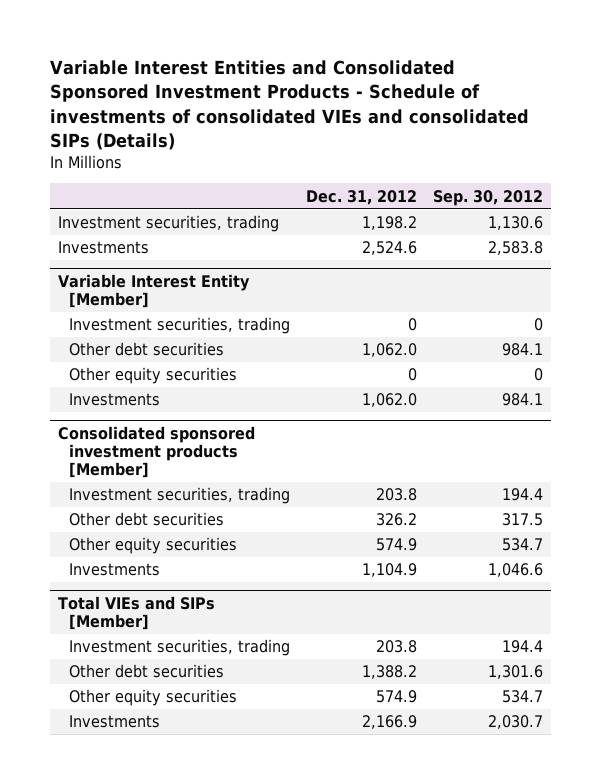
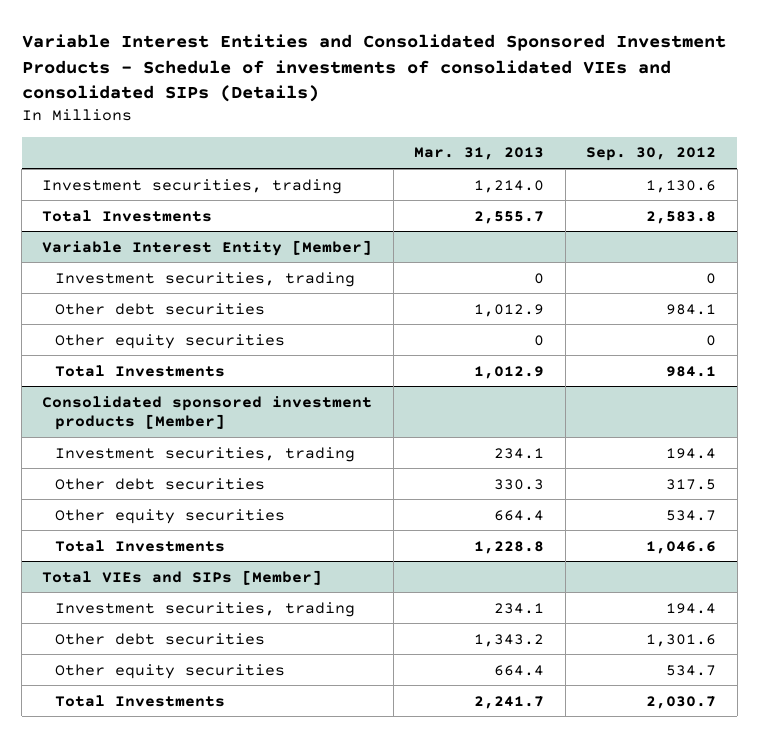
- | Dec. 31, 2012 | Sep. 30, 2012
+ | Mar. 31, 2013 | Sep. 30, 2012
- Investments | 2,524.6 | 2,583.8
+ Total Investments | 2,555.7 | 2,583.8
@ Variable Interest Entity [Member]
- Investments | 1,062.0 | 984.1
+ Total Investments | 1,012.9 | 984.1
@ Consolidated sponsored investment products [Member]
- Investments | 1,104.9 | 1,046.6
+ Total Investments | 1,228.8 | 1,046.6
@ Total VIEs and SIPs [Member]
- Investments | 2,166.9 | 2,030.7
+ Total Investments | 2,241.7 | 2,030.7

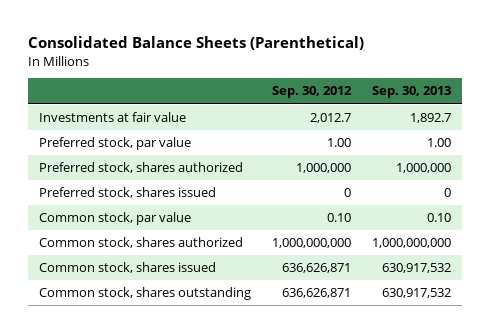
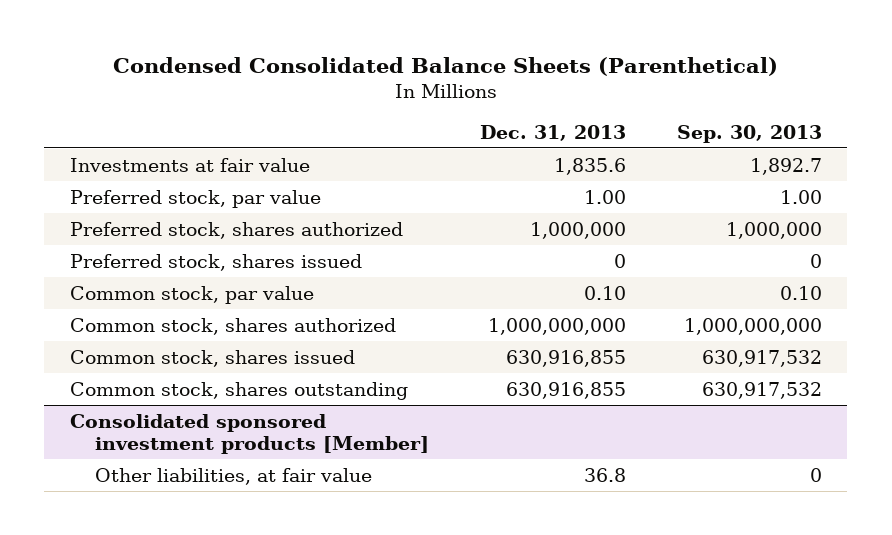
- Consolidated Balance Sheets (Parenthetical)
+ Condensed Consolidated Balance Sheets (Parenthetical)
- | Sep. 30, 2012 | Sep. 30, 2013
+ | Dec. 31, 2013 | Sep. 30, 2013
+ Consolidated sponsored investment products [Member]
+ Other liabilities, at fair value | 36.8 | 0

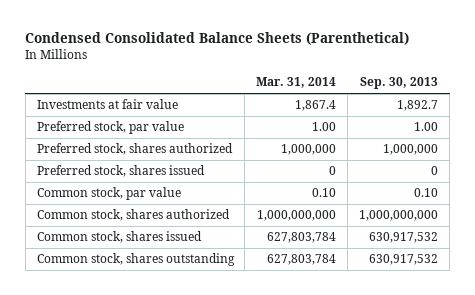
- | Dec. 31, 2013 | Sep. 30, 2013
+ | Mar. 31, 2014 | Sep. 30, 2013
- Consolidated sponsored investment products [Member]
- Other liabilities, at fair value | 36.8 | 0

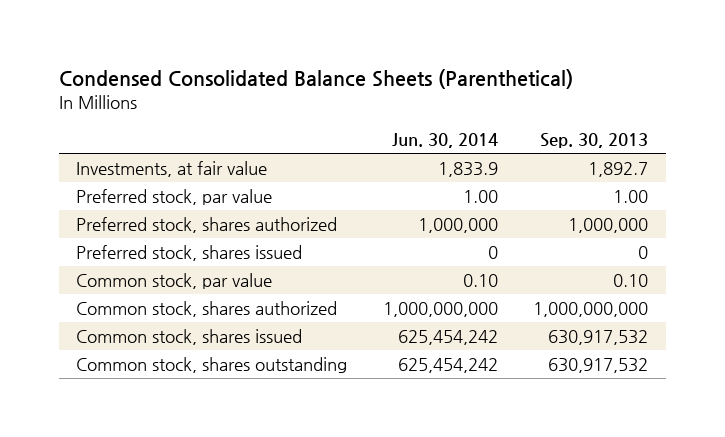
- | Mar. 31, 2014 | Sep. 30, 2013
+ | Jun. 30, 2014 | Sep. 30, 2013
- Investments at fair value | 1,867.4 | 1,892.7
+ Investments, at fair value | 1,833.9 | 1,892.7

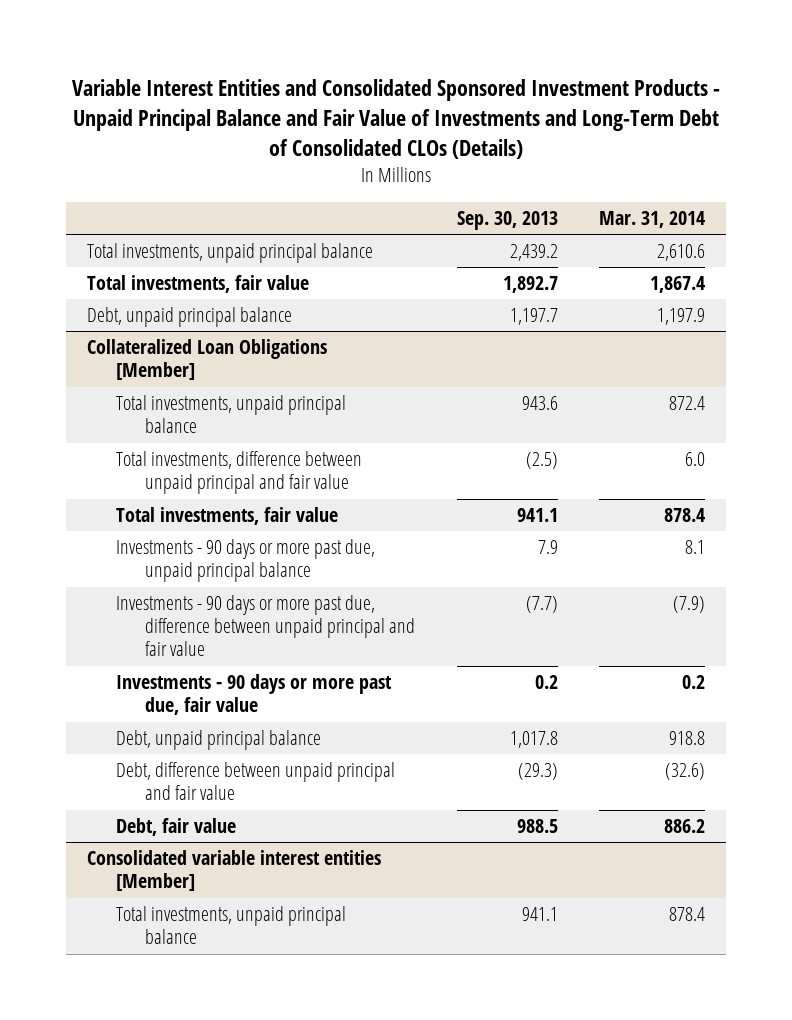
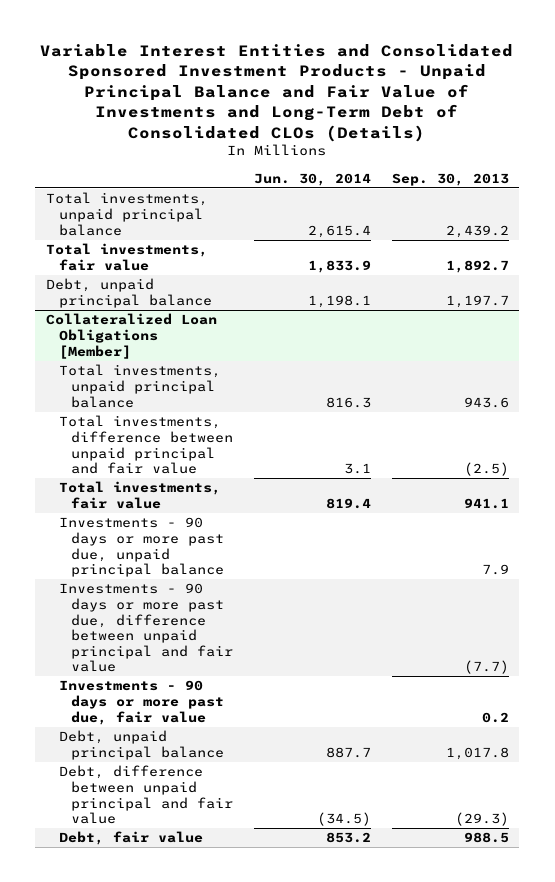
- | Sep. 30, 2013 | Mar. 31, 2014
+ | Jun. 30, 2014 | Sep. 30, 2013
- Consolidated variable interest entities [Member]
- Total investments, unpaid principal balance | 941.1 | 878.4

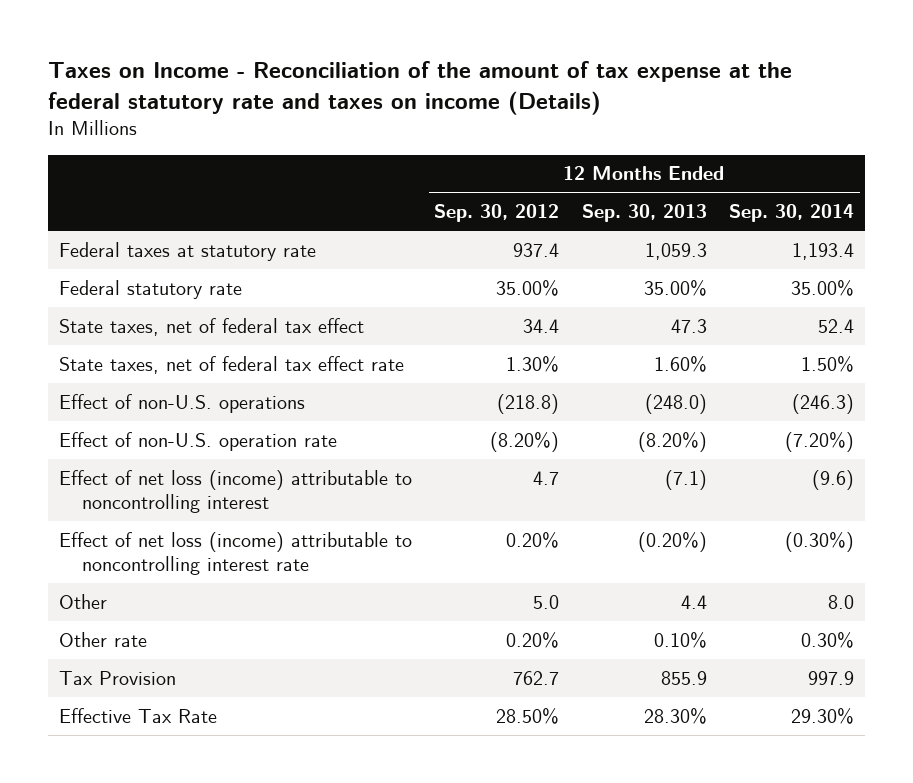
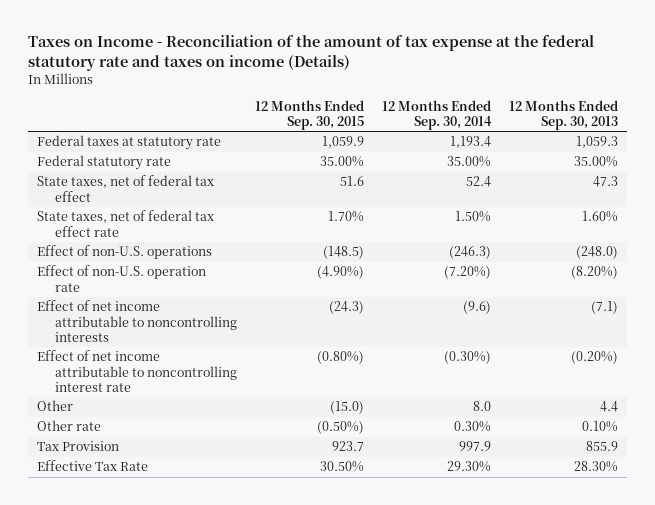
- | 12 Months Ended Sep. 30, 2012 | 12 Months Ended Sep. 30, 2013 | 12 Months Ended Sep. 30, 2014
+ | 12 Months Ended Sep. 30, 2015 | 12 Months Ended Sep. 30, 2014 | 12 Months Ended Sep. 30, 2013
- Effect of net loss (income) attributable to noncontrolling interest | 4.7 | (7.1) | (9.6)
- Effect of net loss (income) attributable to noncontrolling interest rate | 0.20% | (0.20%) | (0.30%)
+ Effect of net income attributable to noncontrolling interests | (24.3) | (9.6) | (7.1)
+ Effect of net income attributable to noncontrolling interest rate | (0.80%) | (0.30%) | (0.20%)

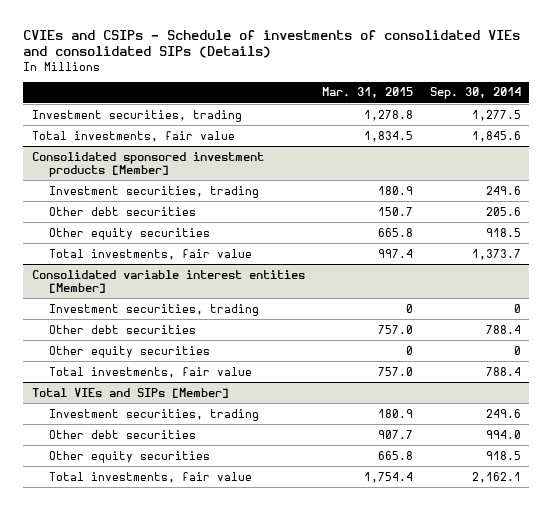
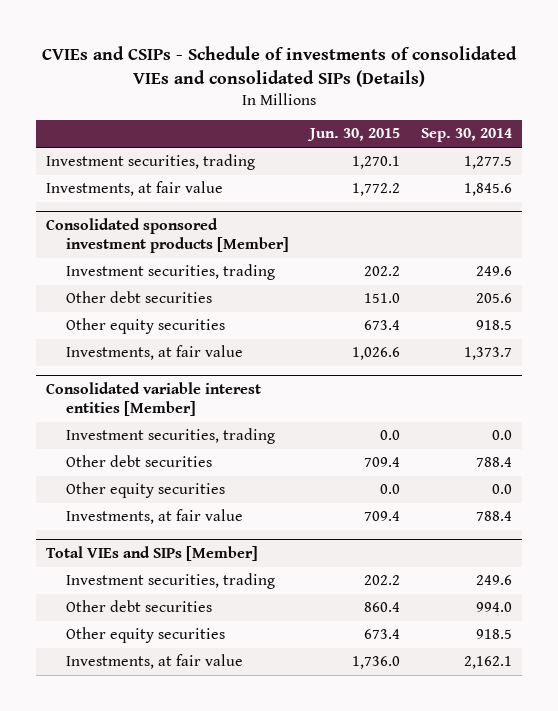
- | Mar. 31, 2015 | Sep. 30, 2014
+ | Jun. 30, 2015 | Sep. 30, 2014
- Total investments, fair value | 1,834.5 | 1,845.6
+ Investments, at fair value | 1,772.2 | 1,845.6
@ Consolidated sponsored investment products [Member]
- Total investments, fair value | 997.4 | 1,373.7
+ Investments, at fair value | 1,026.6 | 1,373.7
@ Consolidated variable interest entities [Member]
- Investment securities, trading | 0 | 0
+ Investment securities, trading | 0.0 | 0.0
- Other equity securities | 0 | 0
- Total investments, fair value | 757.0 | 788.4
+ Other equity securities | 0.0 | 0.0
+ Investments, at fair value | 709.4 | 788.4
@ Total VIEs and SIPs [Member]
- Total investments, fair value | 1,754.4 | 2,162.1
+ Investments, at fair value | 1,736.0 | 2,162.1

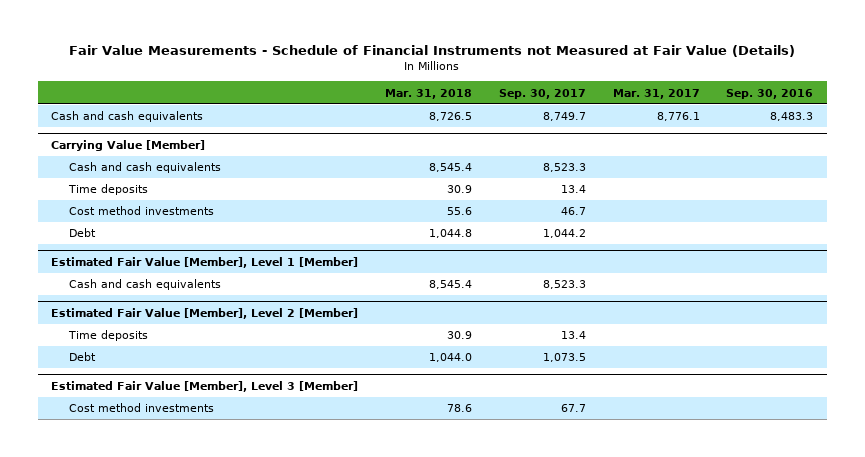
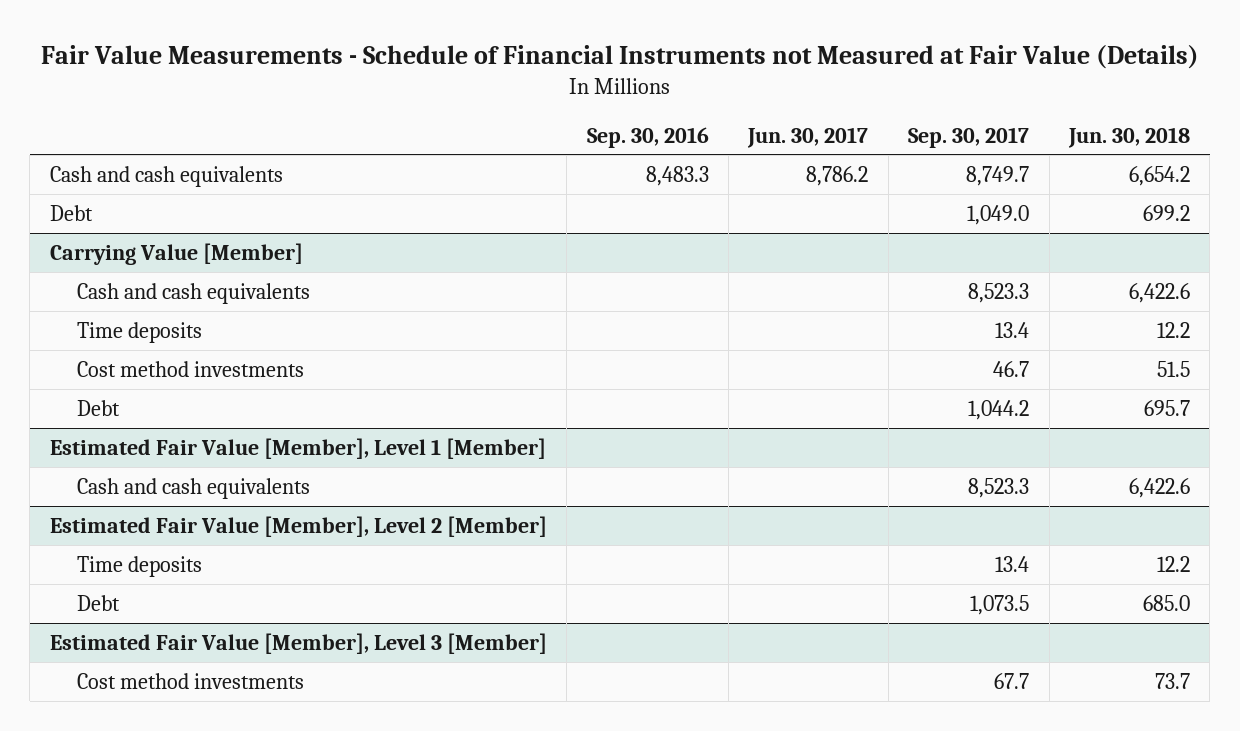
- | Mar. 31, 2018 | Sep. 30, 2017 | Mar. 31, 2017 | Sep. 30, 2016
+ | Sep. 30, 2016 | Jun. 30, 2017 | Sep. 30, 2017 | Jun. 30, 2018
+ Debt | | | 1,049.0 | 699.2

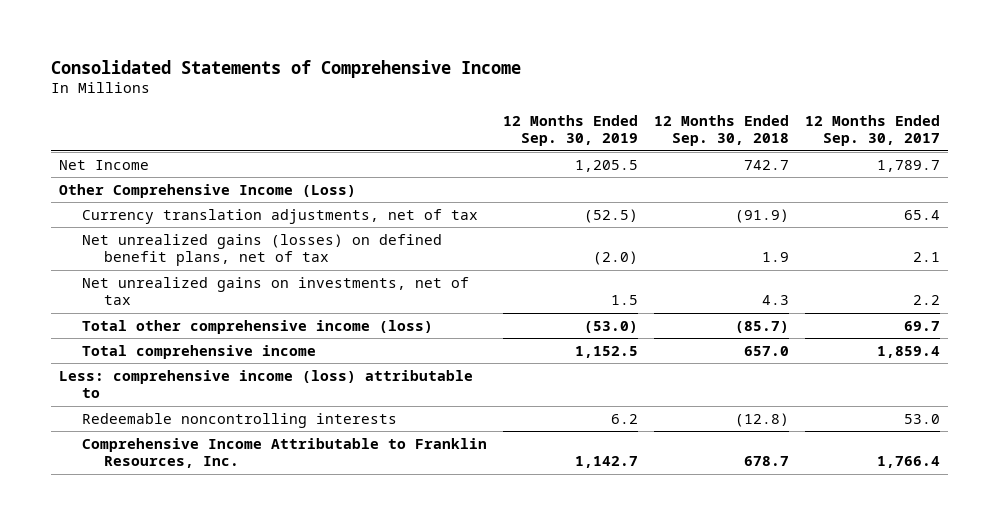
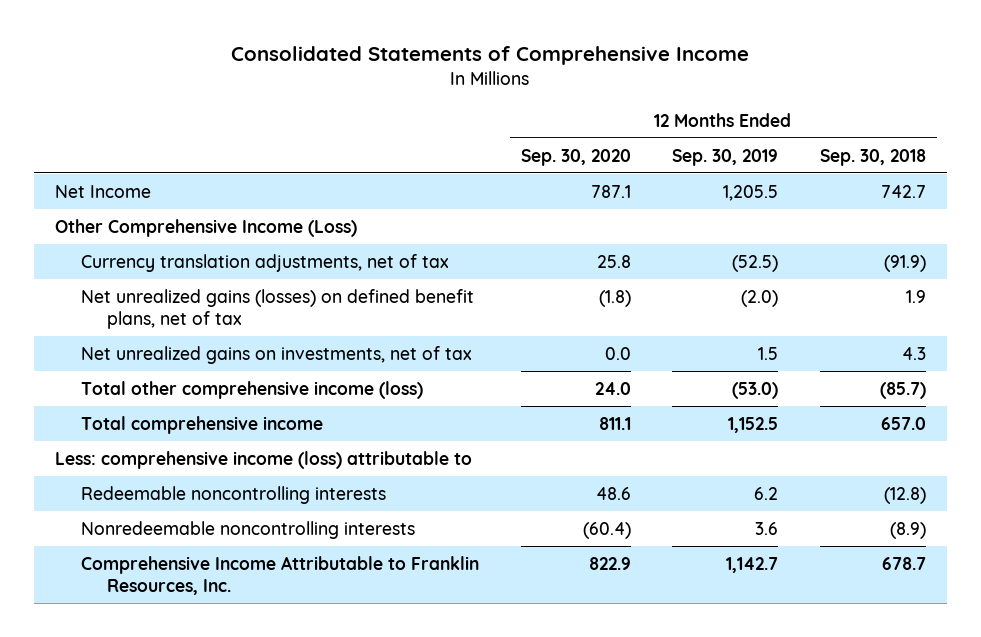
- | 12 Months Ended Sep. 30, 2019 | 12 Months Ended Sep. 30, 2018 | 12 Months Ended Sep. 30, 2017
+ | 12 Months Ended Sep. 30, 2020 | 12 Months Ended Sep. 30, 2019 | 12 Months Ended Sep. 30, 2018
+ Nonredeemable noncontrolling interests | (60.4) | 3.6 | (8.9)

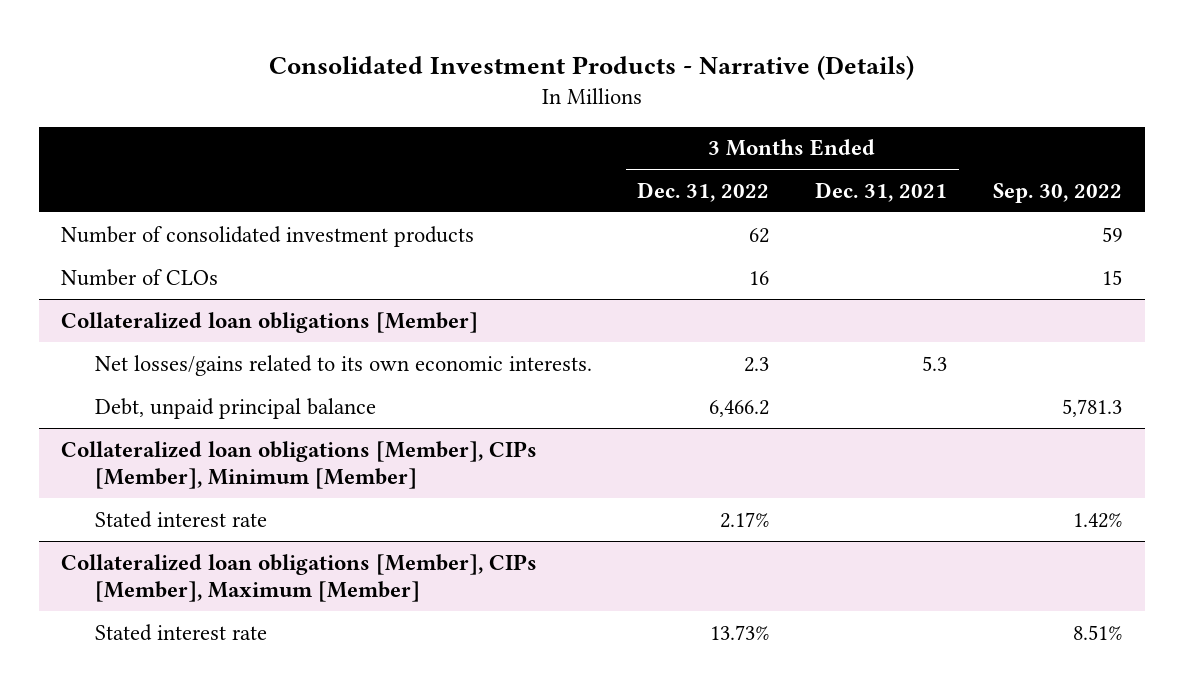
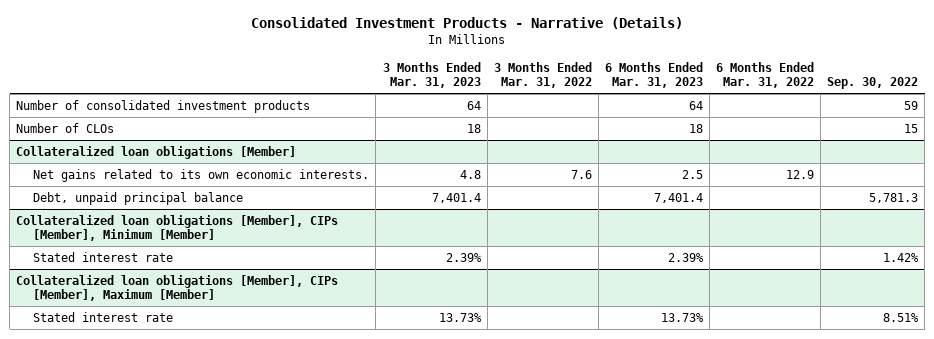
- | 3 Months Ended Dec. 31, 2022 | 3 Months Ended Dec. 31, 2021 | Sep. 30, 2022
+ | 3 Months Ended Mar. 31, 2023 | 3 Months Ended Mar. 31, 2022 | 6 Months Ended Mar. 31, 2023 | 6 Months Ended Mar. 31, 2022 | Sep. 30, 2022
@ Collateralized loan obligations [Member]
- Net losses/gains related to its own economic interests. | 2.3 | 5.3 |
+ Net gains related to its own economic interests. | 4.8 | 7.6 | 2.5 | 12.9 |

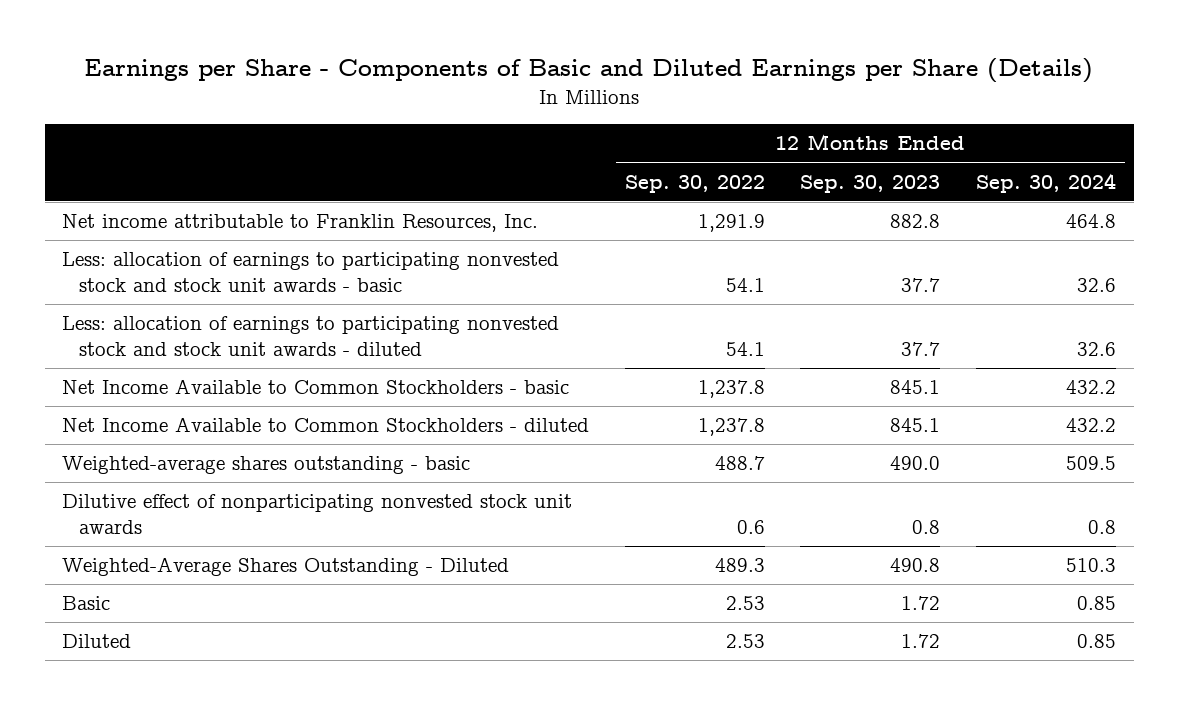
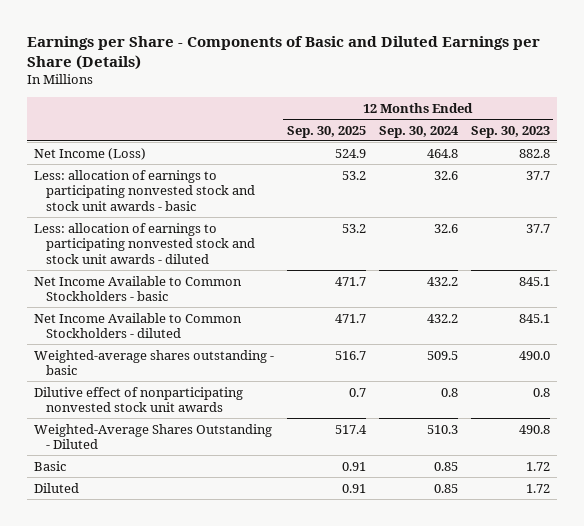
- | 12 Months Ended Sep. 30, 2022 | 12 Months Ended Sep. 30, 2023 | 12 Months Ended Sep. 30, 2024
+ | 12 Months Ended Sep. 30, 2025 | 12 Months Ended Sep. 30, 2024 | 12 Months Ended Sep. 30, 2023
- Net income attributable to Franklin Resources, Inc. | 1,291.9 | 882.8 | 464.8
+ Net Income (Loss) | 524.9 | 464.8 | 882.8

